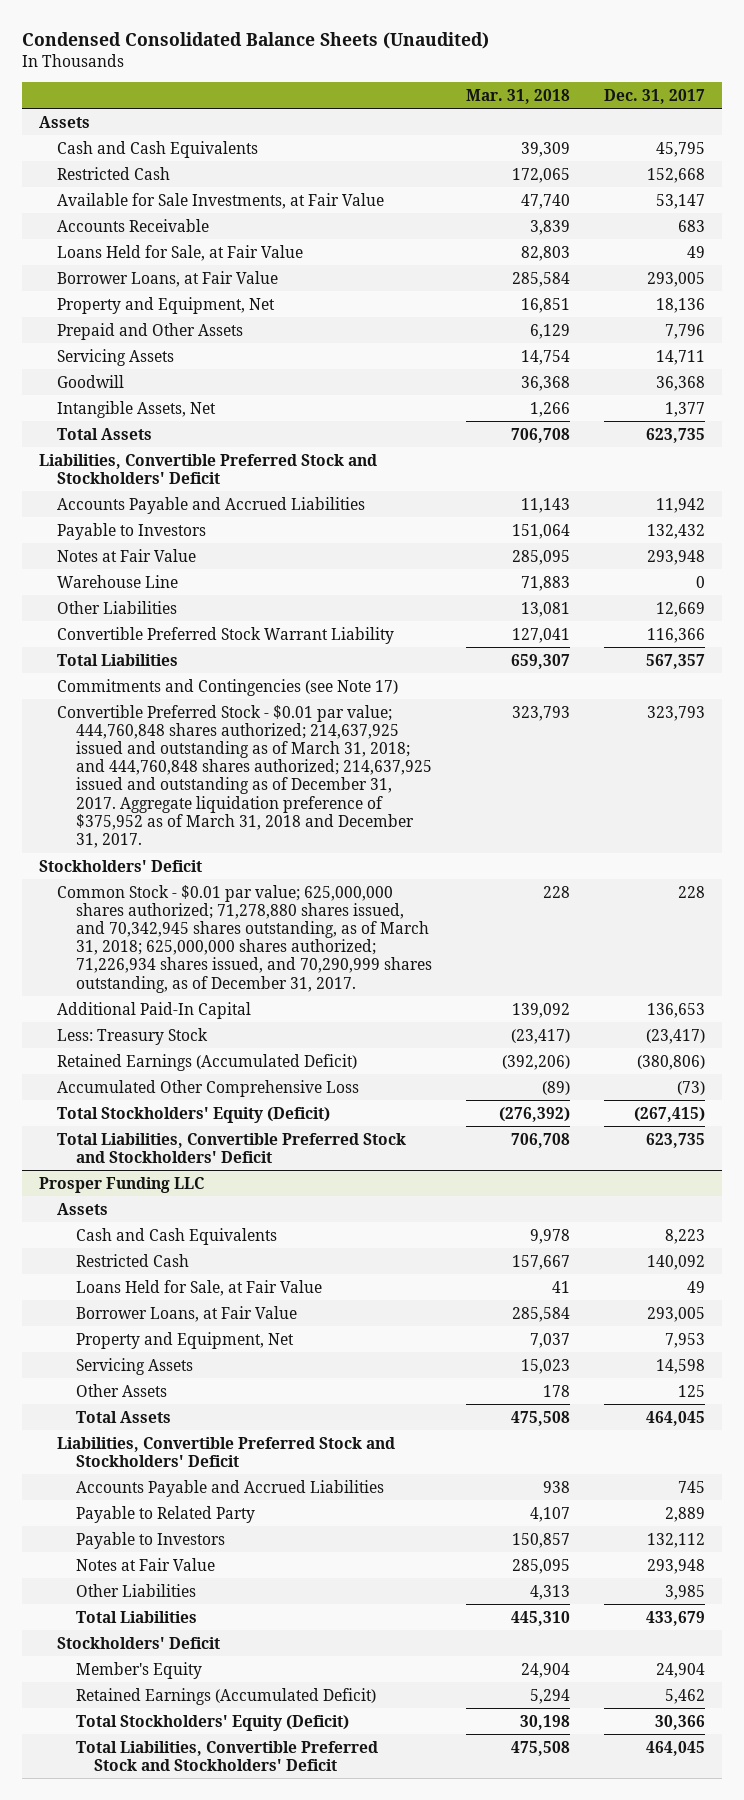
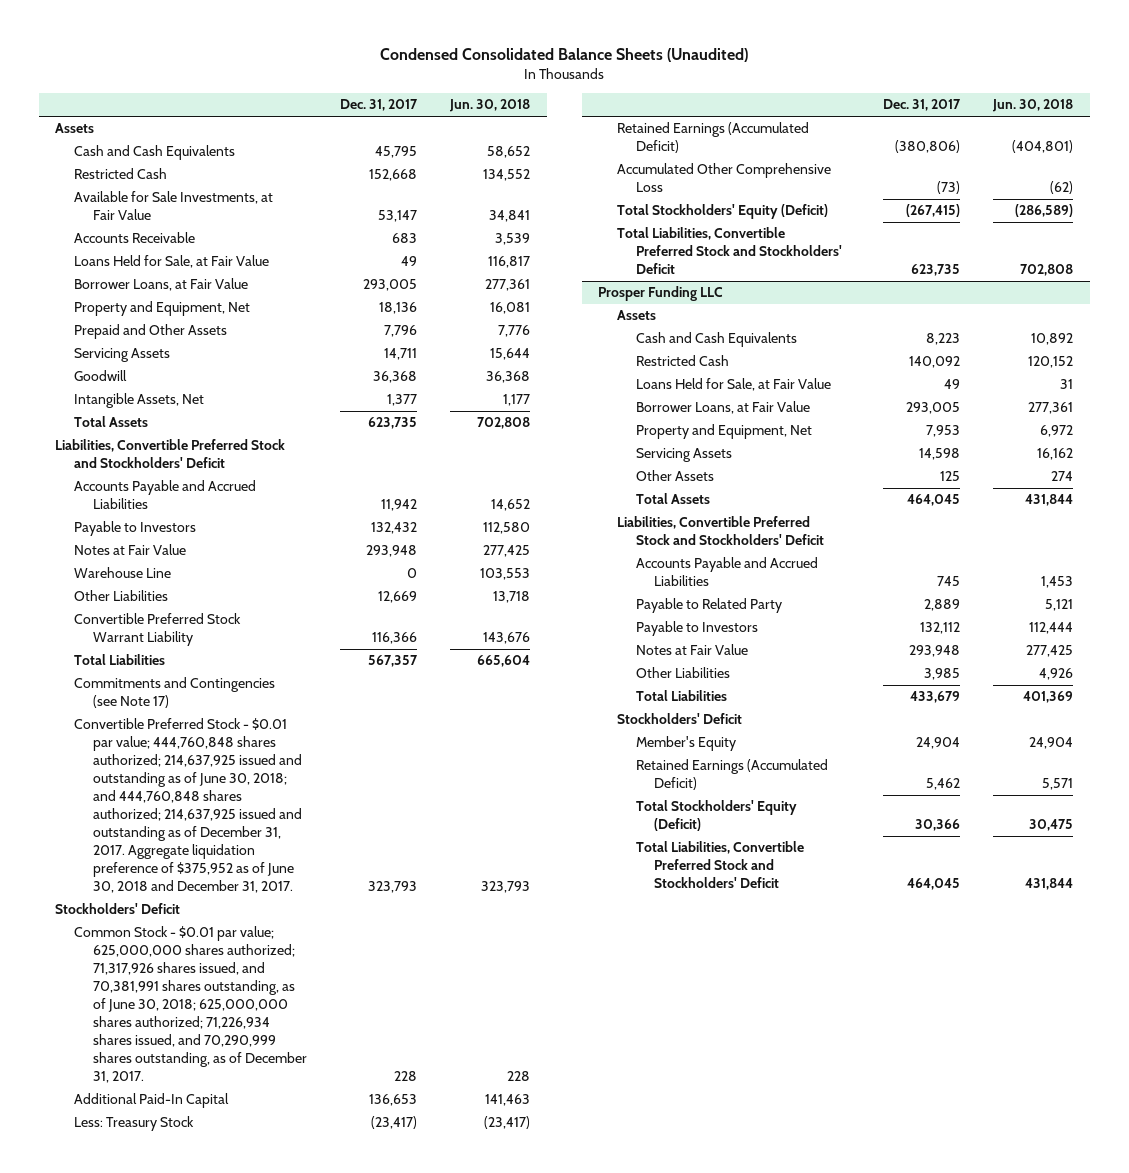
- | Mar. 31, 2018 | Dec. 31, 2017
+ | Dec. 31, 2017 | Jun. 30, 2018
- Convertible Preferred Stock - $0.01 par value; 444,760,848 shares authorized; 214,637,925 issued and outstanding as of March 31, 2018; and 444,760,848 shares authorized; 214,637,925 issued and outstanding as of December 31, 2017. Aggregate liquidation preference of $375,952 as of March 31, 2018 and December 31, 2017. | 323,793 | 323,793
+ Convertible Preferred Stock - $0.01 par value; 444,760,848 shares authorized; 214,637,925 issued and outstanding as of June 30, 2018; and 444,760,848 shares authorized; 214,637,925 issued and outstanding as of December 31, 2017. Aggregate liquidation preference of $375,952 as of June 30, 2018 and December 31, 2017. | 323,793 | 323,793
- Common Stock - $0.01 par value; 625,000,000 shares authorized; 71,278,880 shares issued, and 70,342,945 shares outstanding, as of March 31, 2018; 625,000,000 shares authorized; 71,226,934 shares issued, and 70,290,999 shares outstanding, as of December 31, 2017. | 228 | 228
+ Common Stock - $0.01 par value; 625,000,000 shares authorized; 71,317,926 shares issued, and 70,381,991 shares outstanding, as of June 30, 2018; 625,000,000 shares authorized; 71,226,934 shares issued, and 70,290,999 shares outstanding, as of December 31, 2017. | 228 | 228

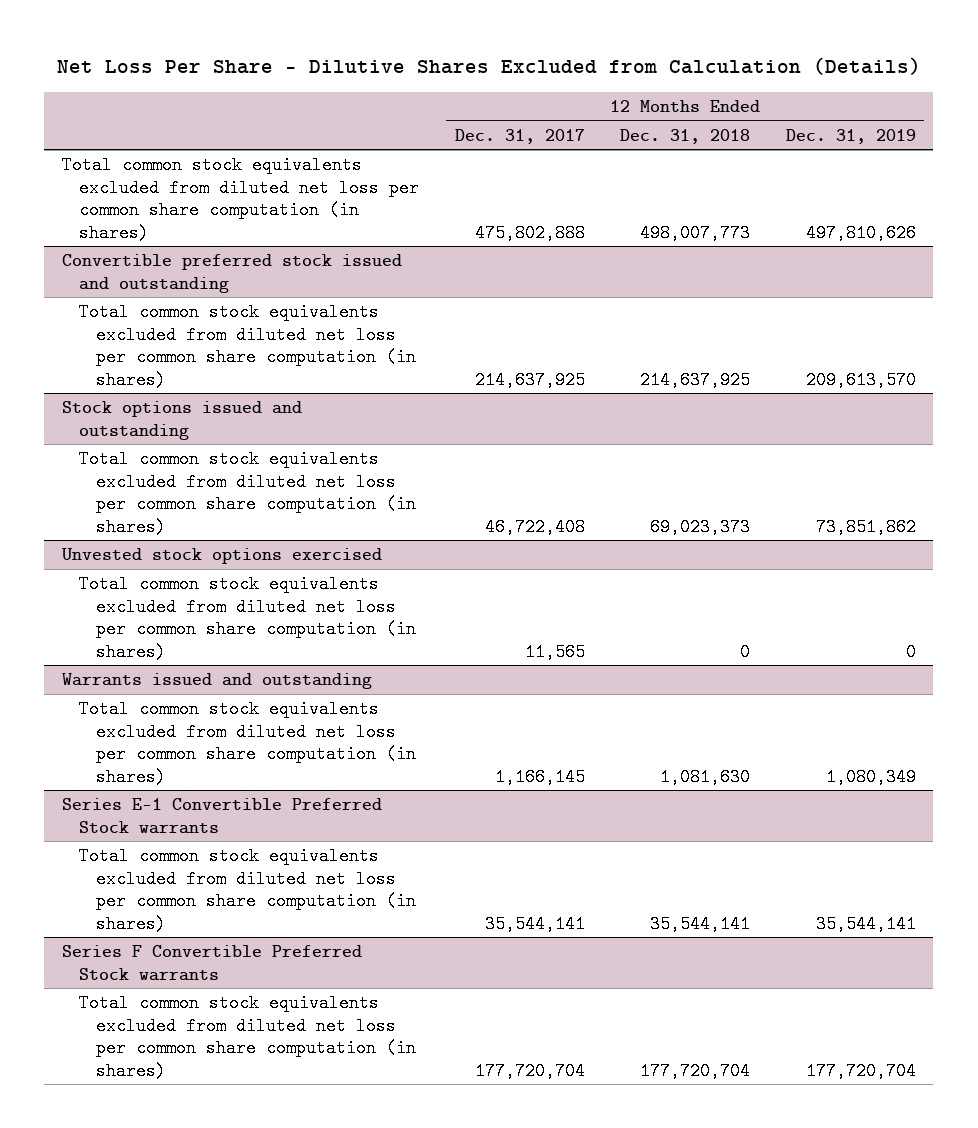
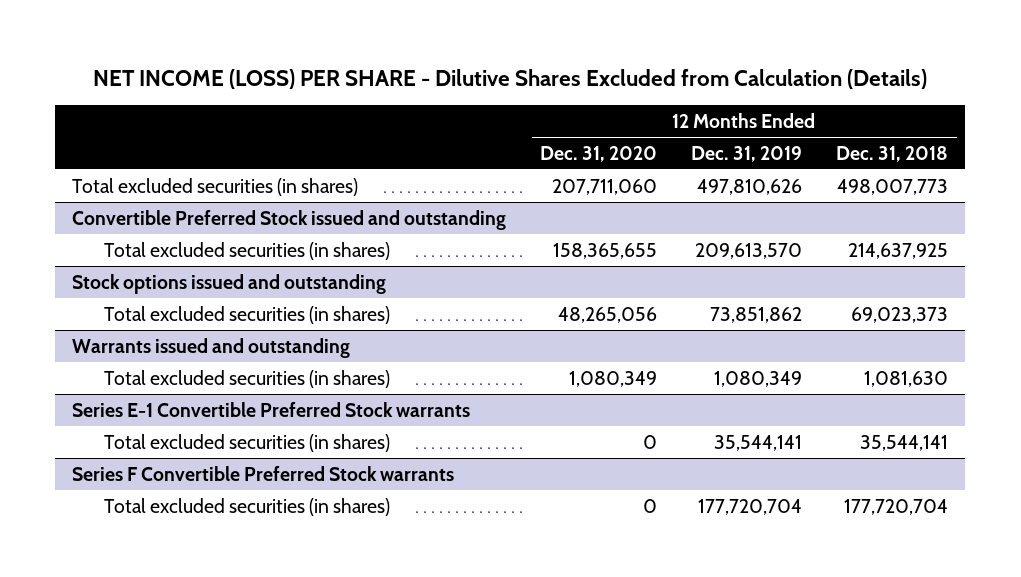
- Net Loss Per Share - Dilutive Shares Excluded from Calculation (Details)
+ NET INCOME (LOSS) PER SHARE - Dilutive Shares Excluded from Calculation (Details)
- | 12 Months Ended Dec. 31, 2017 | 12 Months Ended Dec. 31, 2018 | 12 Months Ended Dec. 31, 2019
+ | 12 Months Ended Dec. 31, 2020 | 12 Months Ended Dec. 31, 2019 | 12 Months Ended Dec. 31, 2018
- Total common stock equivalents excluded from diluted net loss per common share computation (in shares) | 475,802,888 | 498,007,773 | 497,810,626
- Convertible preferred stock issued and outstanding
- Total common stock equivalents excluded from diluted net loss per common share computation (in shares) | 214,637,925 | 214,637,925 | 209,613,570
+ Total excluded securities (in shares) | 207,711,060 | 497,810,626 | 498,007,773
+ Convertible Preferred Stock issued and outstanding
+ Total excluded securities (in shares) | 158,365,655 | 209,613,570 | 214,637,925
@ Stock options issued and outstanding
- Total common stock equivalents excluded from diluted net loss per common share computation (in shares) | 46,722,408 | 69,023,373 | 73,851,862
- Unvested stock options exercised
- Total common stock equivalents excluded from diluted net loss per common share computation (in shares) | 11,565 | 0 | 0
@ Stock options issued and outstanding
+ Total excluded securities (in shares) | 48,265,056 | 73,851,862 | 69,023,373
@ Warrants issued and outstanding
- Total common stock equivalents excluded from diluted net loss per common share computation (in shares) | 1,166,145 | 1,081,630 | 1,080,349
+ Total excluded securities (in shares) | 1,080,349 | 1,080,349 | 1,081,630
@ Series E-1 Convertible Preferred Stock warrants
- Total common stock equivalents excluded from diluted net loss per common share computation (in shares) | 35,544,141 | 35,544,141 | 35,544,141
+ Total excluded securities (in shares) | 0 | 35,544,141 | 35,544,141
@ Series F Convertible Preferred Stock warrants
- Total common stock equivalents excluded from diluted net loss per common share computation (in shares) | 177,720,704 | 177,720,704 | 177,720,704
+ Total excluded securities (in shares) | 0 | 177,720,704 | 177,720,704

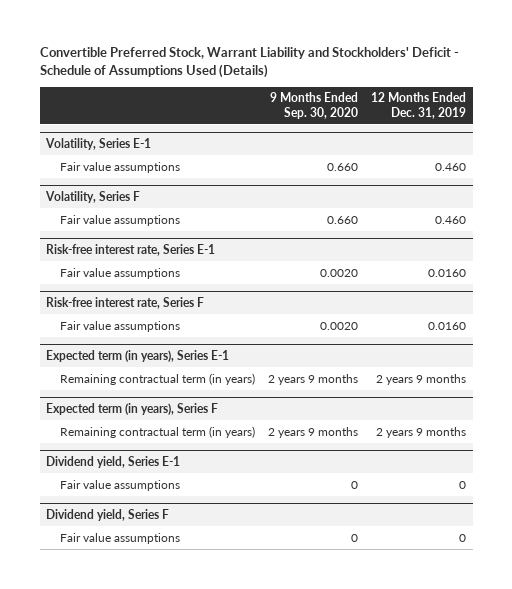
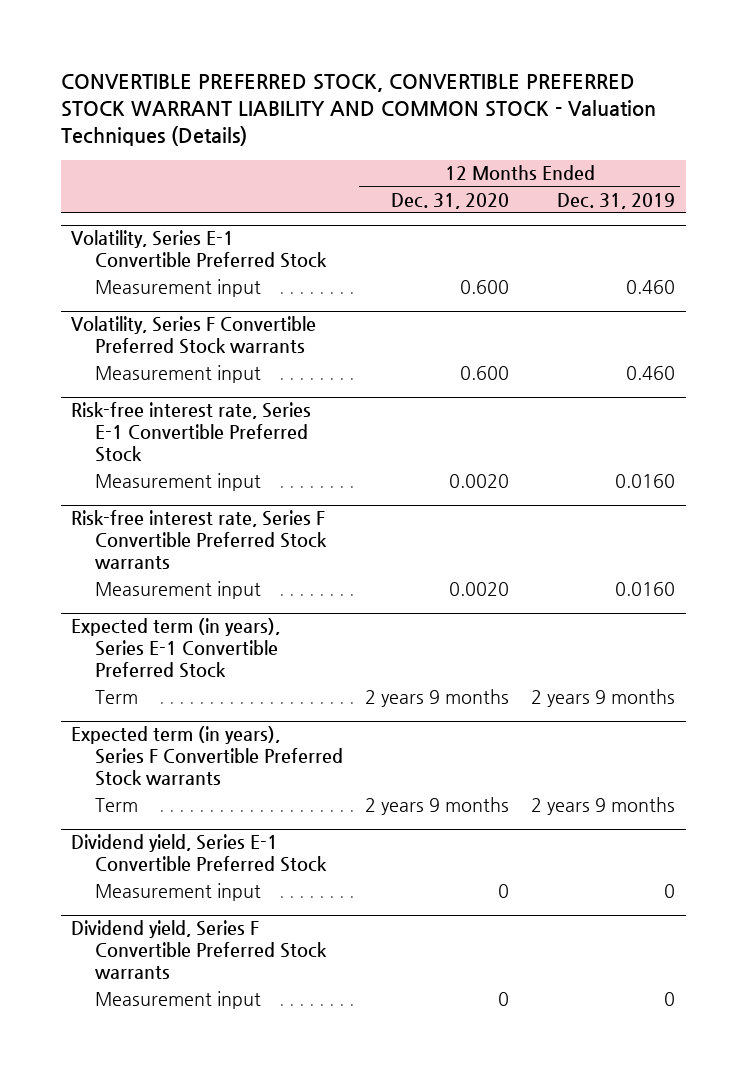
- Convertible Preferred Stock, Warrant Liability and Stockholders' Deficit - Schedule of Assumptions Used (Details)
+ CONVERTIBLE PREFERRED STOCK, CONVERTIBLE PREFERRED STOCK WARRANT LIABILITY AND COMMON STOCK - Valuation Techniques (Details)
- | 9 Months Ended Sep. 30, 2020 | 12 Months Ended Dec. 31, 2019
+ | 12 Months Ended Dec. 31, 2020 | 12 Months Ended Dec. 31, 2019
- Volatility, Series E-1
- Fair value assumptions | 0.660 | 0.460
- Volatility, Series F
- Fair value assumptions | 0.660 | 0.460
- Risk-free interest rate, Series E-1
- Fair value assumptions | 0.0020 | 0.0160
- Risk-free interest rate, Series F
- Fair value assumptions | 0.0020 | 0.0160
- Expected term (in years), Series E-1
- Remaining contractual term (in years) | 2 years 9 months | 2 years 9 months
- Expected term (in years), Series F
- Remaining contractual term (in years) | 2 years 9 months | 2 years 9 months
- Dividend yield, Series E-1
- Fair value assumptions | 0 | 0
- Dividend yield, Series F
- Fair value assumptions | 0 | 0
+ Volatility, Series E-1 Convertible Preferred Stock
+ Measurement input | 0.600 | 0.460
+ Volatility, Series F Convertible Preferred Stock warrants
+ Measurement input | 0.600 | 0.460
+ Risk-free interest rate, Series E-1 Convertible Preferred Stock
+ Measurement input | 0.0020 | 0.0160
+ Risk-free interest rate, Series F Convertible Preferred Stock warrants
+ Measurement input | 0.0020 | 0.0160
+ Expected term (in years), Series E-1 Convertible Preferred Stock
+ Term | 2 years 9 months | 2 years 9 months
+ Expected term (in years), Series F Convertible Preferred Stock warrants
+ Term | 2 years 9 months | 2 years 9 months
+ Dividend yield, Series E-1 Convertible Preferred Stock
+ Measurement input | 0 | 0
+ Dividend yield, Series F Convertible Preferred Stock warrants
+ Measurement input | 0 | 0

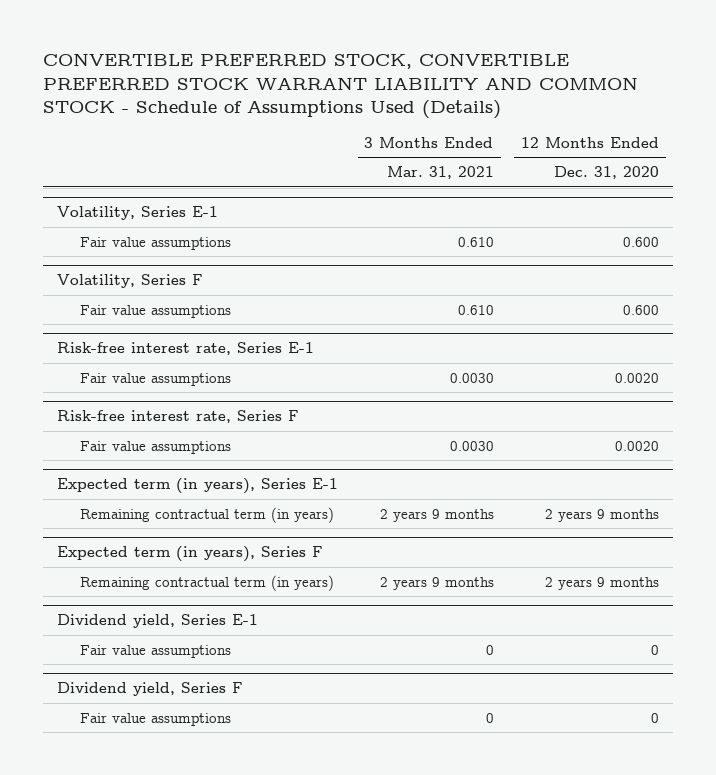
- CONVERTIBLE PREFERRED STOCK, CONVERTIBLE PREFERRED STOCK WARRANT LIABILITY AND COMMON STOCK - Valuation Techniques (Details)
+ CONVERTIBLE PREFERRED STOCK, CONVERTIBLE PREFERRED STOCK WARRANT LIABILITY AND COMMON STOCK - Schedule of Assumptions Used (Details)
- | 12 Months Ended Dec. 31, 2020 | 12 Months Ended Dec. 31, 2019
+ | 3 Months Ended Mar. 31, 2021 | 12 Months Ended Dec. 31, 2020
- Volatility, Series E-1 Convertible Preferred Stock
- Measurement input | 0.600 | 0.460
- Volatility, Series F Convertible Preferred Stock warrants
- Measurement input | 0.600 | 0.460
- Risk-free interest rate, Series E-1 Convertible Preferred Stock
- Measurement input | 0.0020 | 0.0160
- Risk-free interest rate, Series F Convertible Preferred Stock warrants
- Measurement input | 0.0020 | 0.0160
- Expected term (in years), Series E-1 Convertible Preferred Stock
- Term | 2 years 9 months | 2 years 9 months
- Expected term (in years), Series F Convertible Preferred Stock warrants
- Term | 2 years 9 months | 2 years 9 months
- Dividend yield, Series E-1 Convertible Preferred Stock
- Measurement input | 0 | 0
- Dividend yield, Series F Convertible Preferred Stock warrants
- Measurement input | 0 | 0
+ Volatility, Series E-1
+ Fair value assumptions | 0.610 | 0.600
+ Volatility, Series F
+ Fair value assumptions | 0.610 | 0.600
+ Risk-free interest rate, Series E-1
+ Fair value assumptions | 0.0030 | 0.0020
+ Risk-free interest rate, Series F
+ Fair value assumptions | 0.0030 | 0.0020
+ Expected term (in years), Series E-1
+ Remaining contractual term (in years) | 2 years 9 months | 2 years 9 months
+ Expected term (in years), Series F
+ Remaining contractual term (in years) | 2 years 9 months | 2 years 9 months
+ Dividend yield, Series E-1
+ Fair value assumptions | 0 | 0
+ Dividend yield, Series F
+ Fair value assumptions | 0 | 0

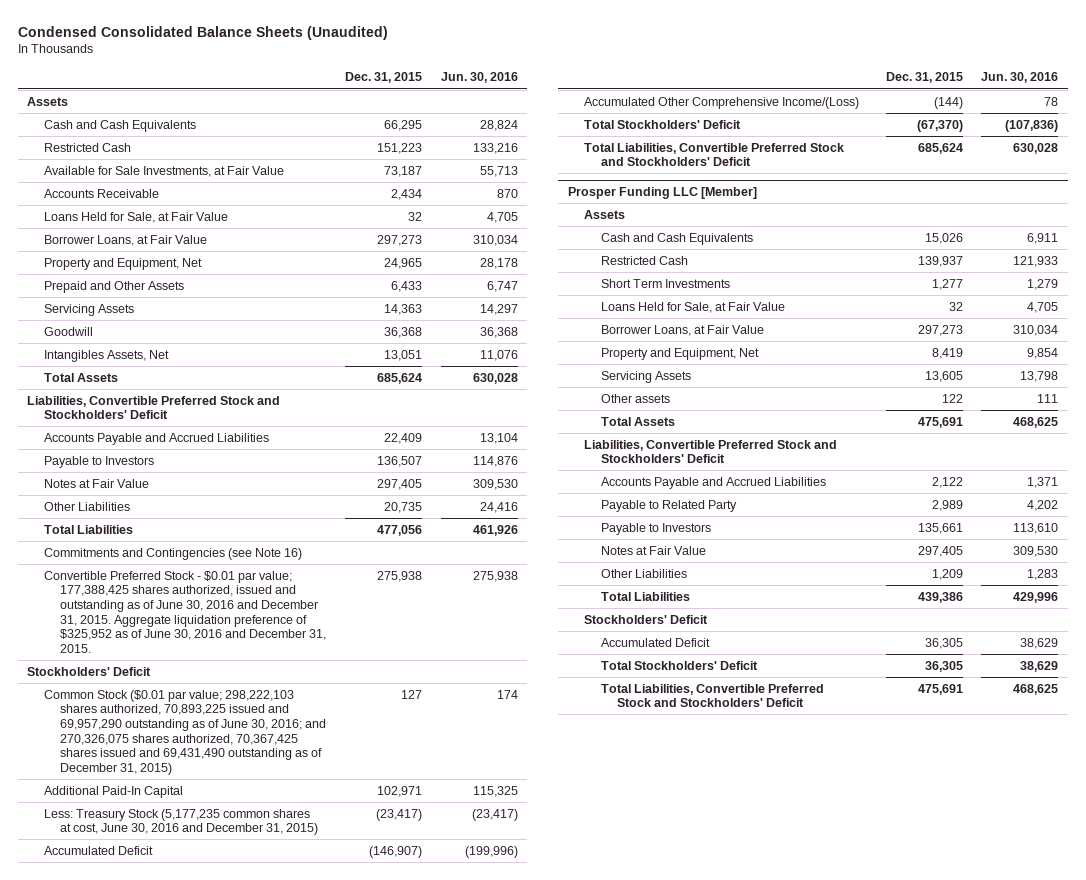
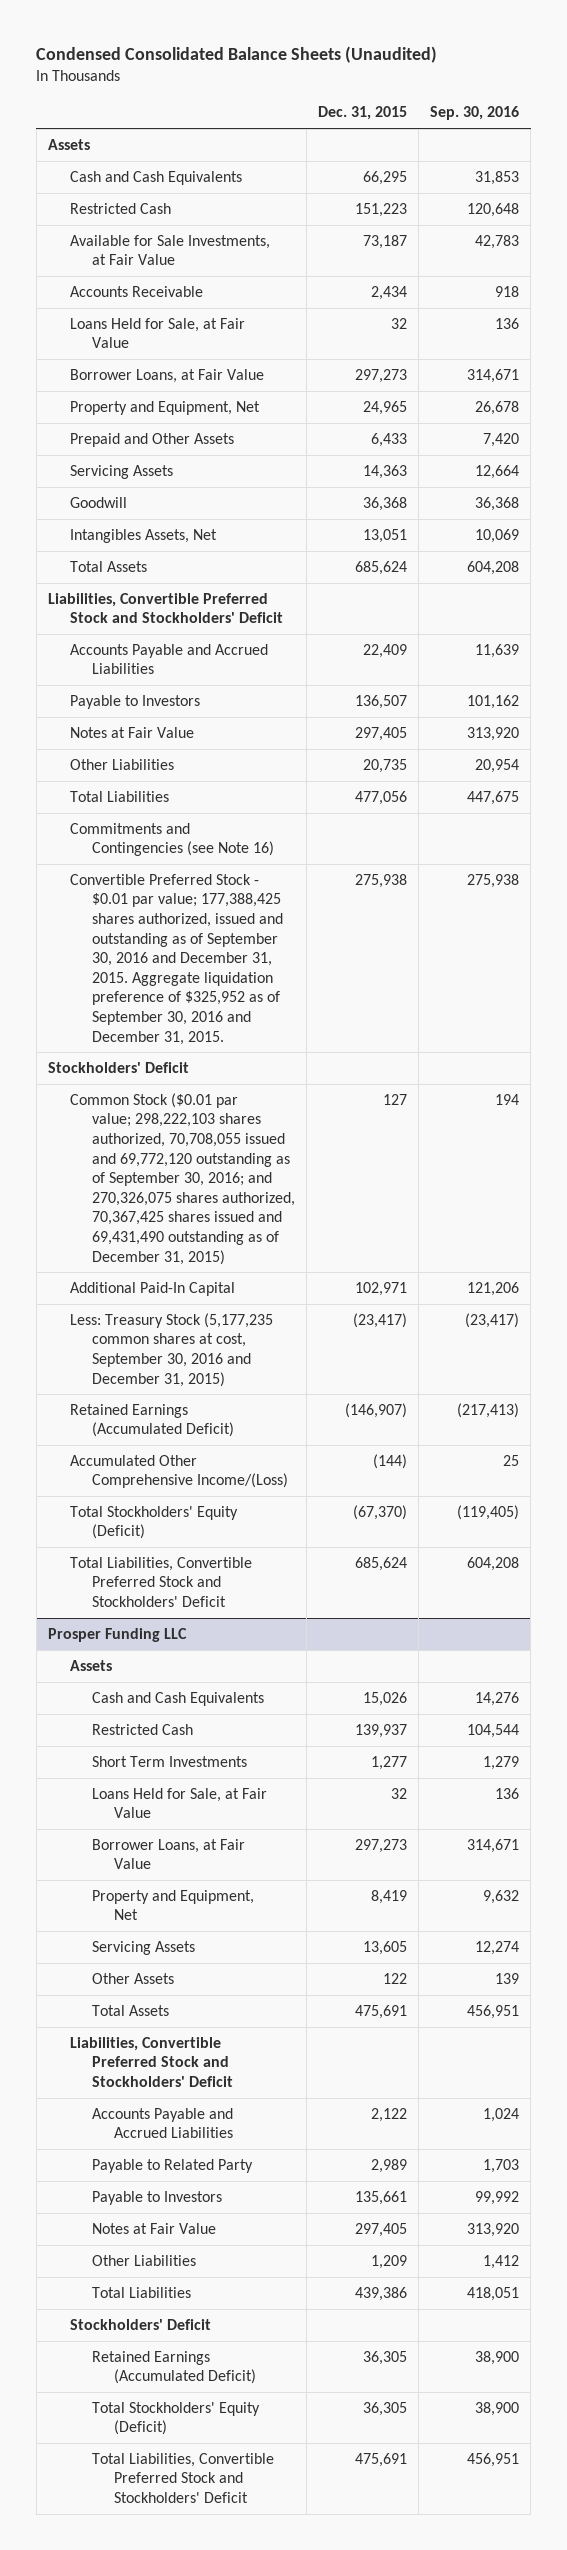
- | Dec. 31, 2015 | Jun. 30, 2016
+ | Dec. 31, 2015 | Sep. 30, 2016
- Convertible Preferred Stock - $0.01 par value; 177,388,425 shares authorized, issued and outstanding as of June 30, 2016 and December 31, 2015. Aggregate liquidation preference of $325,952 as of June 30, 2016 and December 31, 2015. | 275,938 | 275,938
+ Convertible Preferred Stock - $0.01 par value; 177,388,425 shares authorized, issued and outstanding as of September 30, 2016 and December 31, 2015. Aggregate liquidation preference of $325,952 as of September 30, 2016 and December 31, 2015. | 275,938 | 275,938
- Common Stock ($0.01 par value; 298,222,103 shares authorized, 70,893,225 issued and 69,957,290 outstanding as of June 30, 2016; and 270,326,075 shares authorized, 70,367,425 shares issued and 69,431,490 outstanding as of December 31, 2015) | 127 | 174
+ Common Stock ($0.01 par value; 298,222,103 shares authorized, 70,708,055 issued and 69,772,120 outstanding as of September 30, 2016; and 270,326,075 shares authorized, 70,367,425 shares issued and 69,431,490 outstanding as of December 31, 2015) | 127 | 194
- Less: Treasury Stock (5,177,235 common shares at cost, June 30, 2016 and December 31, 2015) | (23,417) | (23,417)
- Accumulated Deficit | (146,907) | (199,996)
+ Less: Treasury Stock (5,177,235 common shares at cost, September 30, 2016 and December 31, 2015) | (23,417) | (23,417)
+ Retained Earnings (Accumulated Deficit) | (146,907) | (217,413)
- Total Stockholders' Deficit | (67,370) | (107,836)
+ Total Stockholders' Equity (Deficit) | (67,370) | (119,405)
- Prosper Funding LLC [Member]
+ Prosper Funding LLC
- Other assets | 122 | 111
+ Other Assets | 122 | 139
- Accumulated Deficit | 36,305 | 38,629
- Total Stockholders' Deficit | 36,305 | 38,629
+ Retained Earnings (Accumulated Deficit) | 36,305 | 38,900
+ Total Stockholders' Equity (Deficit) | 36,305 | 38,900

